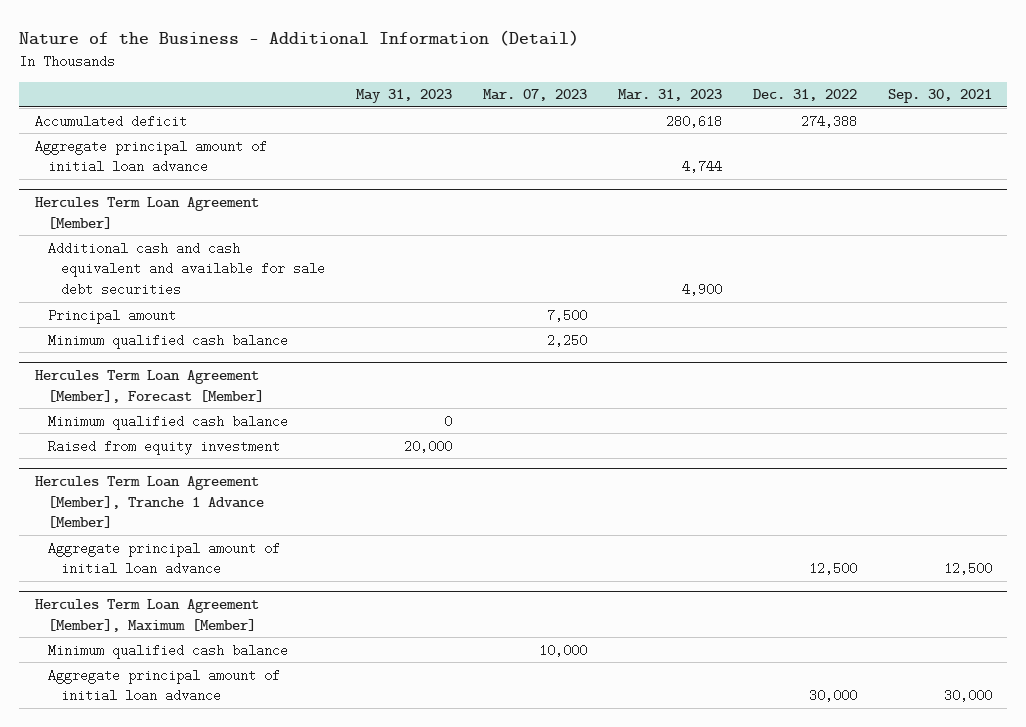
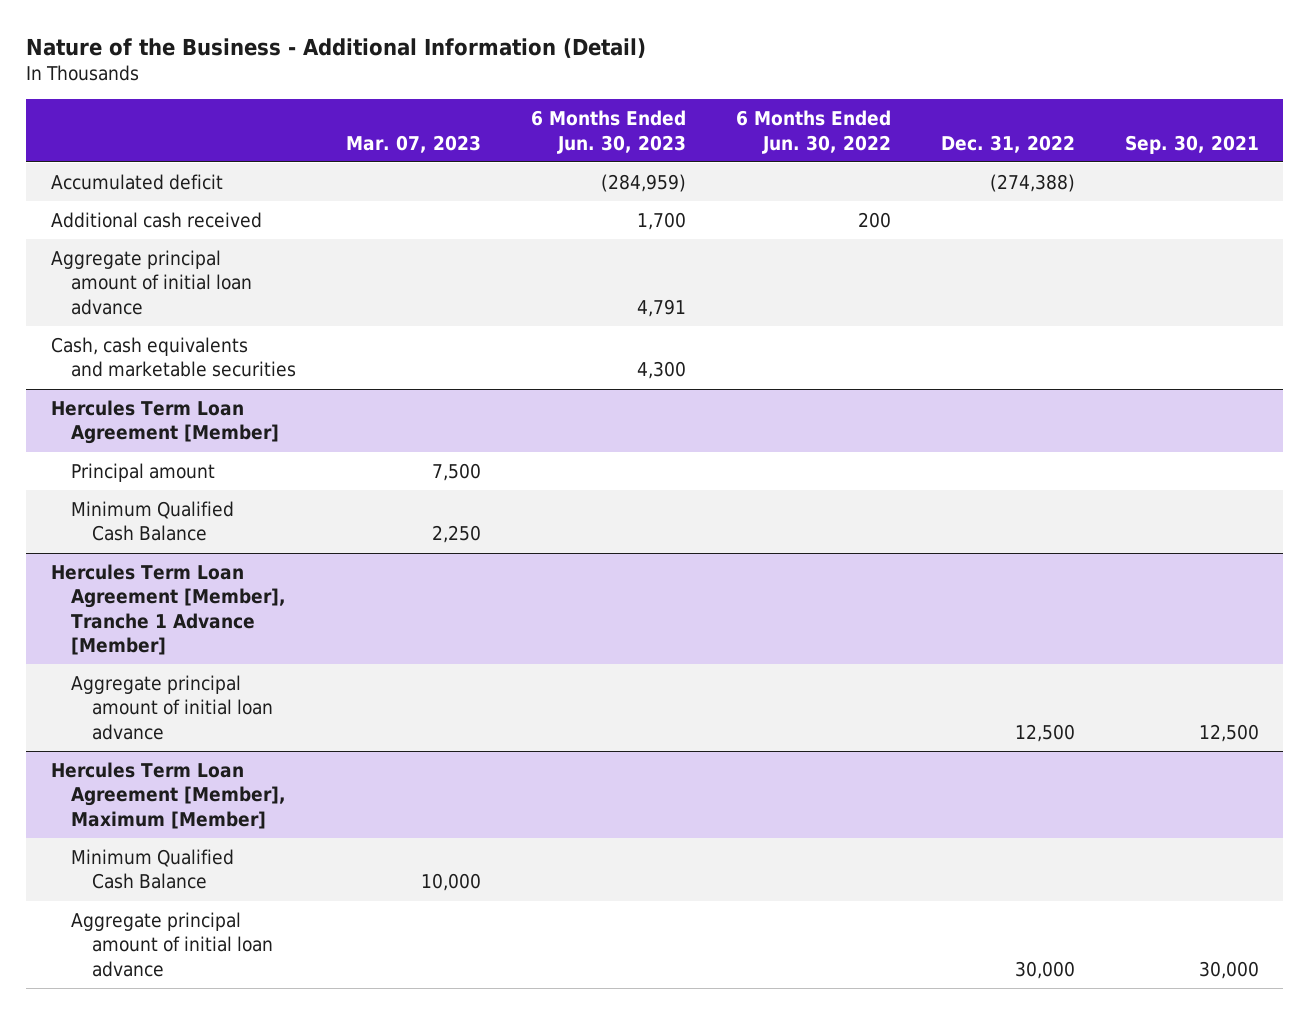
- | May 31, 2023 | Mar. 07, 2023 | Mar. 31, 2023 | Dec. 31, 2022 | Sep. 30, 2021
+ | Mar. 07, 2023 | 6 Months Ended Jun. 30, 2023 | 6 Months Ended Jun. 30, 2022 | Dec. 31, 2022 | Sep. 30, 2021
- Accumulated deficit | | | 280,618 | 274,388 |
+ Accumulated deficit | | (284,959) | | (274,388) |
+ Additional cash received | | 1,700 | 200 | |
+ Cash, cash equivalents and marketable securities | | 4,300 | | |
@ Hercules Term Loan Agreement [Member]
- Additional cash and cash equivalent and available for sale debt securities | | | 4,900 | |
- Minimum qualified cash balance | | 2,250 | | |
- Hercules Term Loan Agreement [Member], Forecast [Member]
- Minimum qualified cash balance | 0 | | | |
- Raised from equity investment | 20,000 | | | |
@ Hercules Term Loan Agreement [Member]
+ Minimum Qualified Cash Balance | 2,250 | | | |
@ Hercules Term Loan Agreement [Member], Maximum [Member]
- Minimum qualified cash balance | | 10,000 | | |
+ Minimum Qualified Cash Balance | 10,000 | | | |

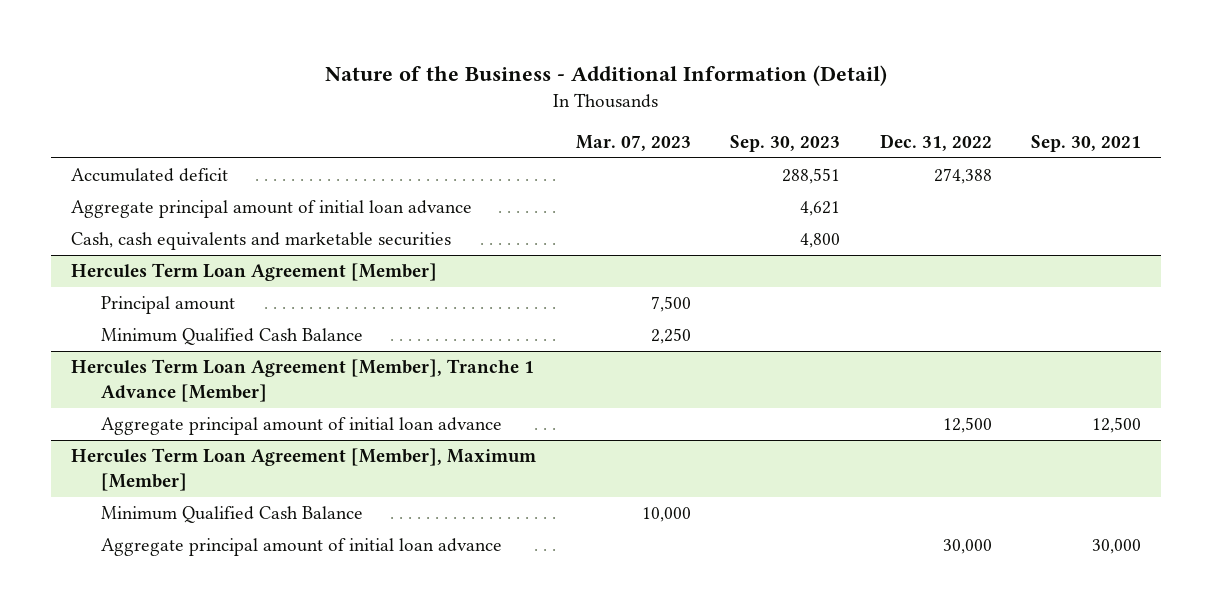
- | Mar. 07, 2023 | 6 Months Ended Jun. 30, 2023 | 6 Months Ended Jun. 30, 2022 | Dec. 31, 2022 | Sep. 30, 2021
+ | Mar. 07, 2023 | Sep. 30, 2023 | Dec. 31, 2022 | Sep. 30, 2021
- Accumulated deficit | | (284,959) | | (274,388) |
- Additional cash received | | 1,700 | 200 | |
+ Accumulated deficit | | 288,551 | 274,388 |

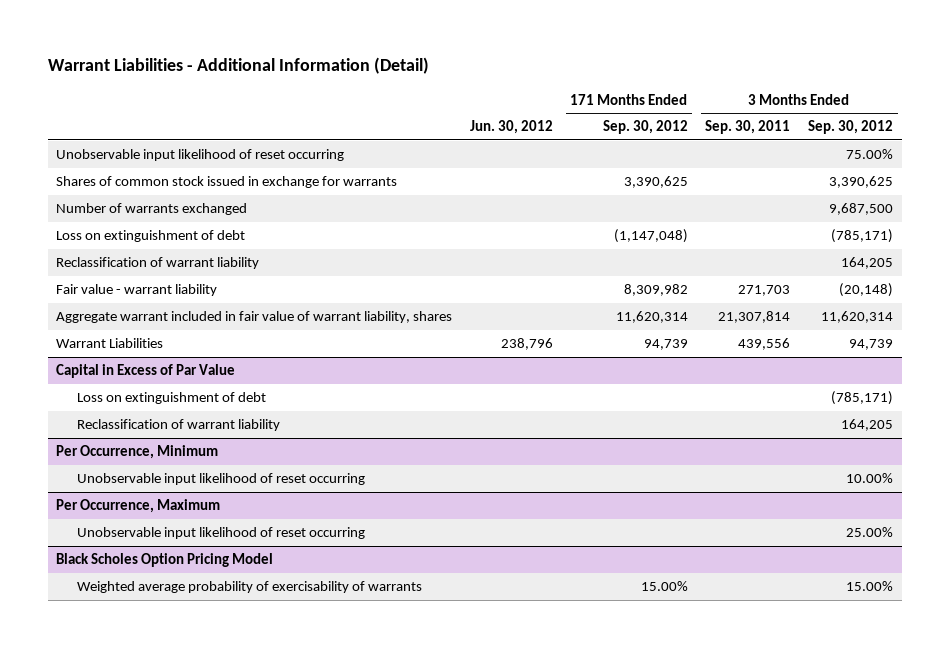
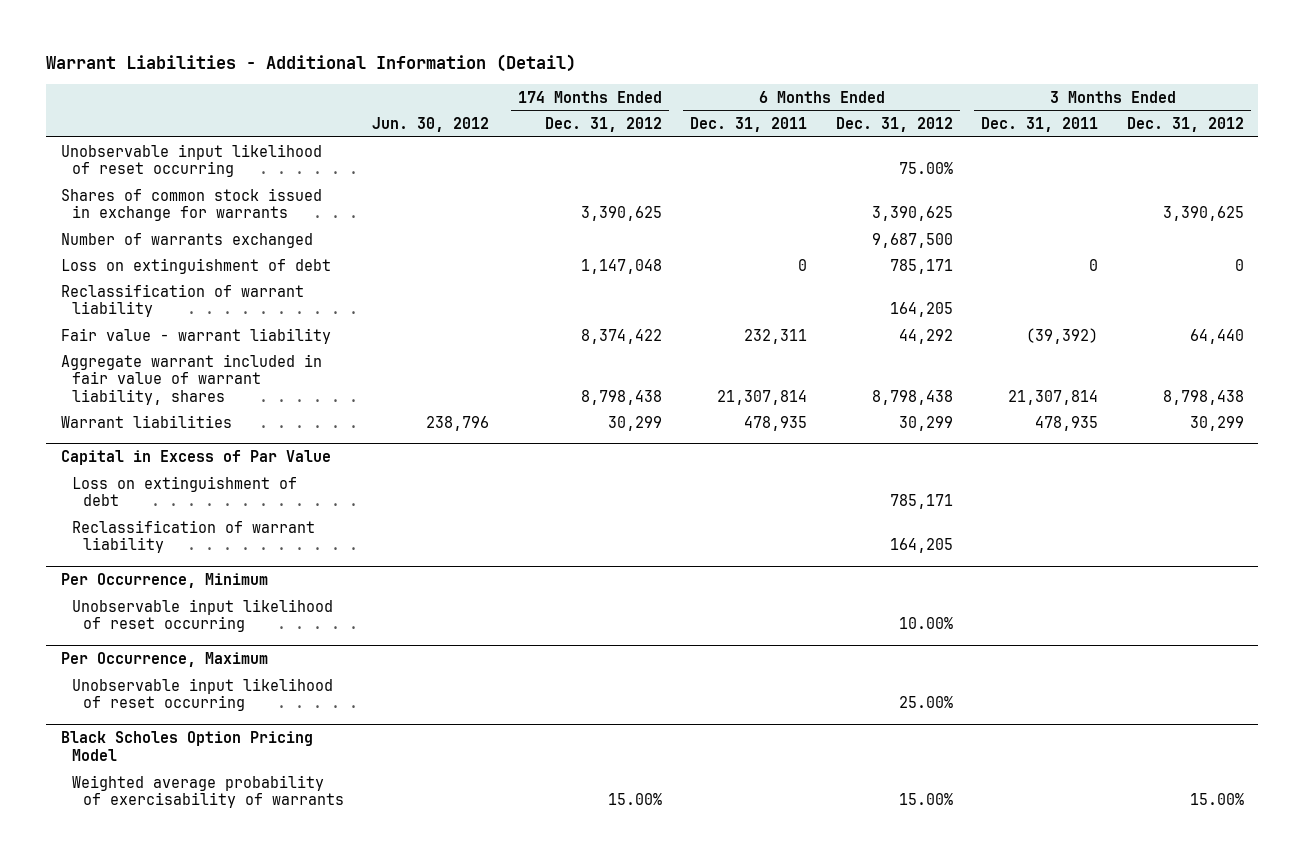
- | Jun. 30, 2012 | 171 Months Ended Sep. 30, 2012 | 3 Months Ended Sep. 30, 2011 | 3 Months Ended Sep. 30, 2012
+ | Jun. 30, 2012 | 174 Months Ended Dec. 31, 2012 | 6 Months Ended Dec. 31, 2011 | 6 Months Ended Dec. 31, 2012 | 3 Months Ended Dec. 31, 2011 | 3 Months Ended Dec. 31, 2012
- Warrant Liabilities | 238,796 | 94,739 | 439,556 | 94,739
+ Warrant liabilities | 238,796 | 30,299 | 478,935 | 30,299 | 478,935 | 30,299

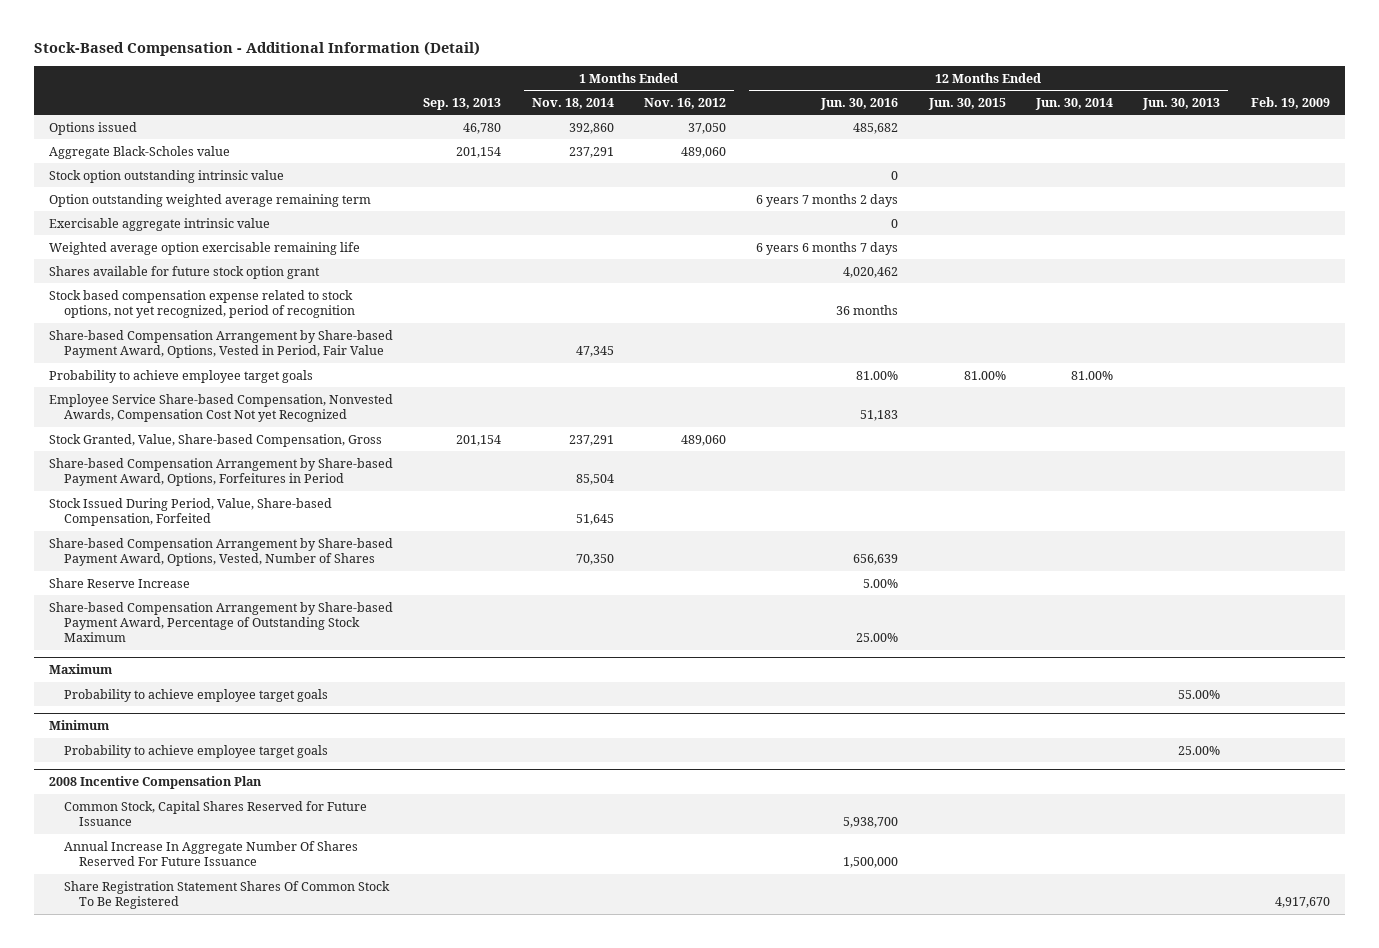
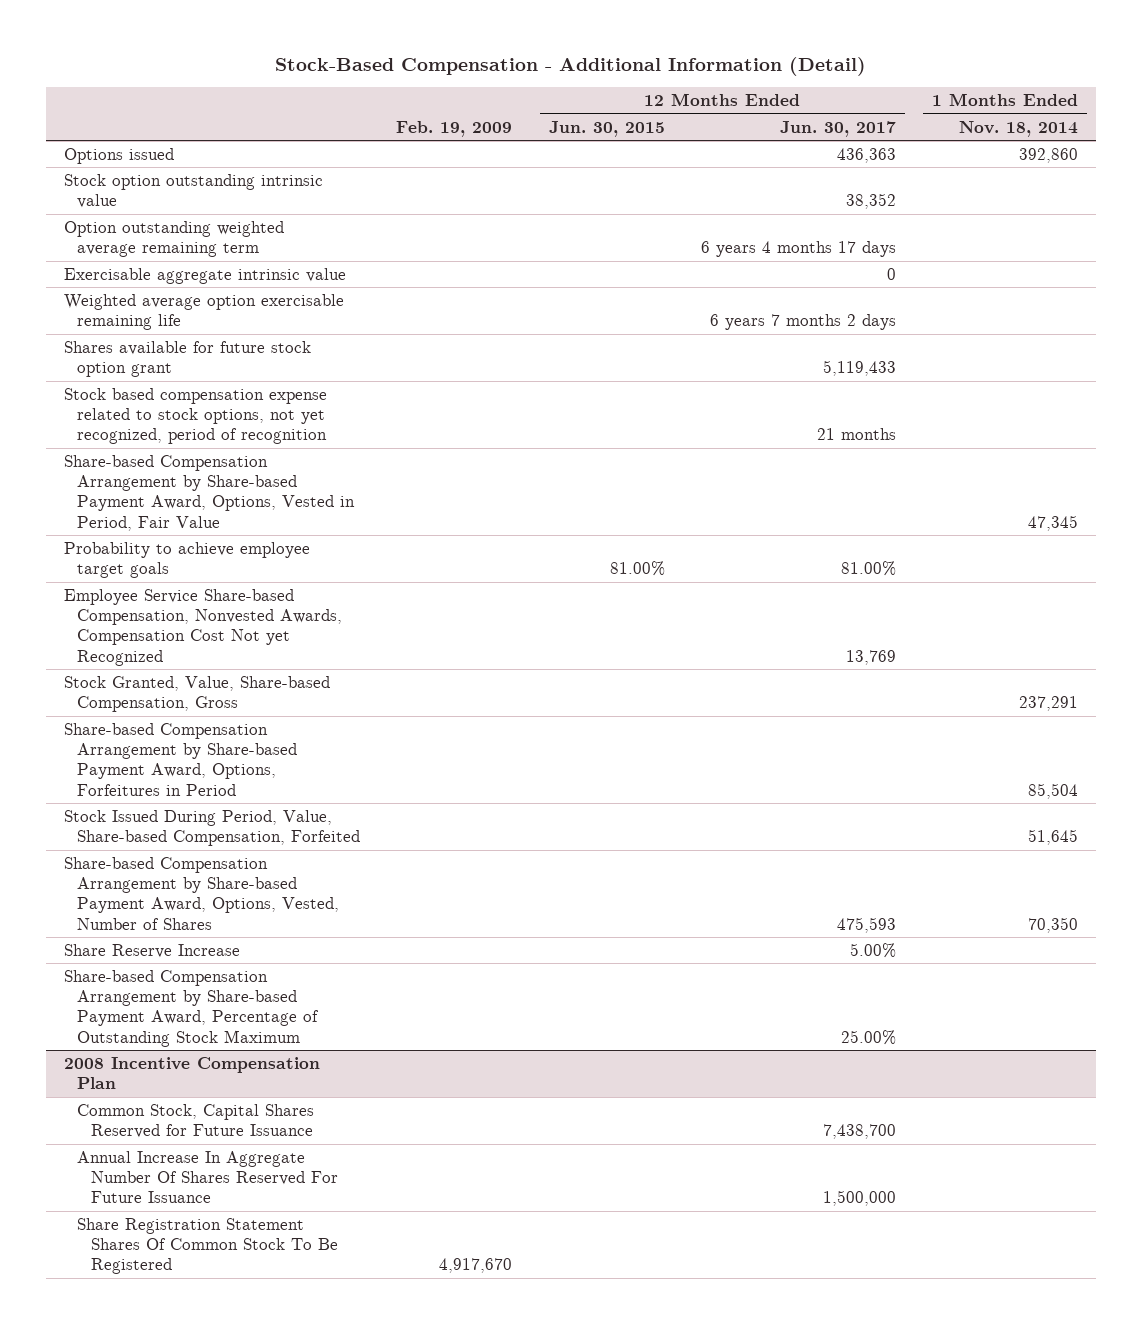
- | Sep. 13, 2013 | 1 Months Ended Nov. 18, 2014 | 1 Months Ended Nov. 16, 2012 | 12 Months Ended Jun. 30, 2016 | 12 Months Ended Jun. 30, 2015 | 12 Months Ended Jun. 30, 2014 | 12 Months Ended Jun. 30, 2013 | Feb. 19, 2009
+ | Feb. 19, 2009 | 12 Months Ended Jun. 30, 2015 | 12 Months Ended Jun. 30, 2017 | 1 Months Ended Nov. 18, 2014
- Aggregate Black-Scholes value | 201,154 | 237,291 | 489,060 | | | | |
- Maximum
- Probability to achieve employee target goals | | | | | | | 55.00% |
- Minimum
- Probability to achieve employee target goals | | | | | | | 25.00% |

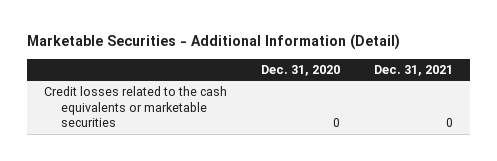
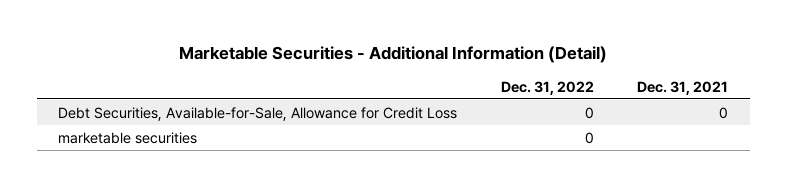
- | Dec. 31, 2020 | Dec. 31, 2021
+ | Dec. 31, 2022 | Dec. 31, 2021
- Credit losses related to the cash equivalents or marketable securities | 0 | 0
+ Debt Securities, Available-for-Sale, Allowance for Credit Loss | 0 | 0
+ marketable securities | 0 |

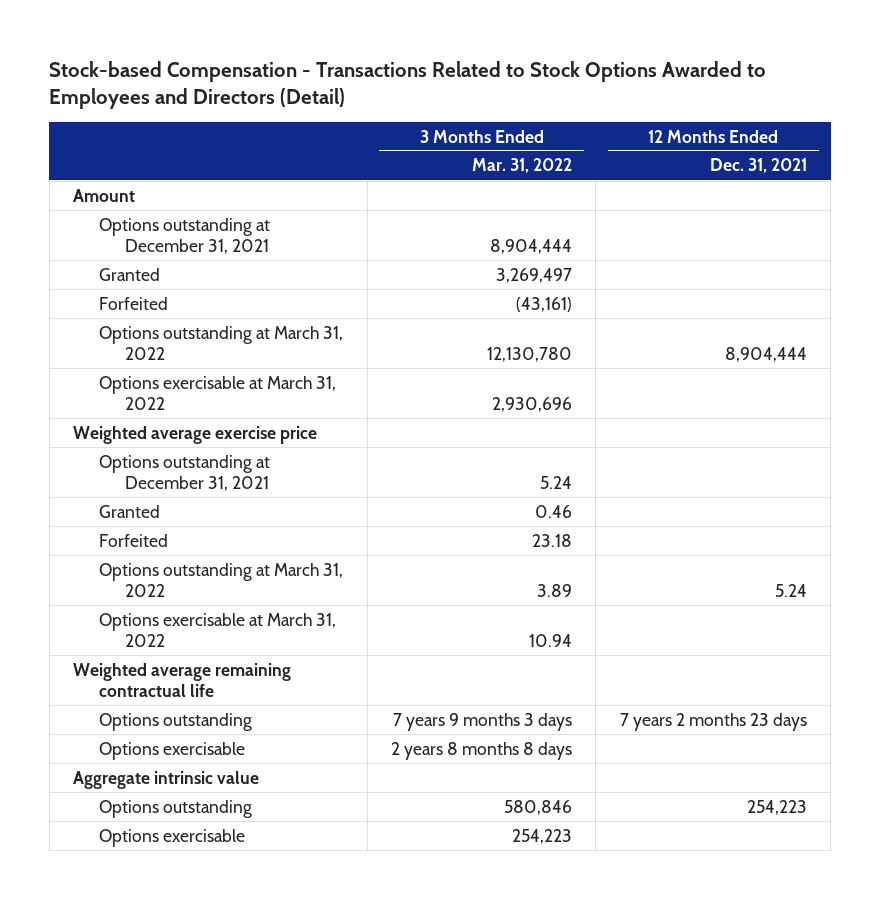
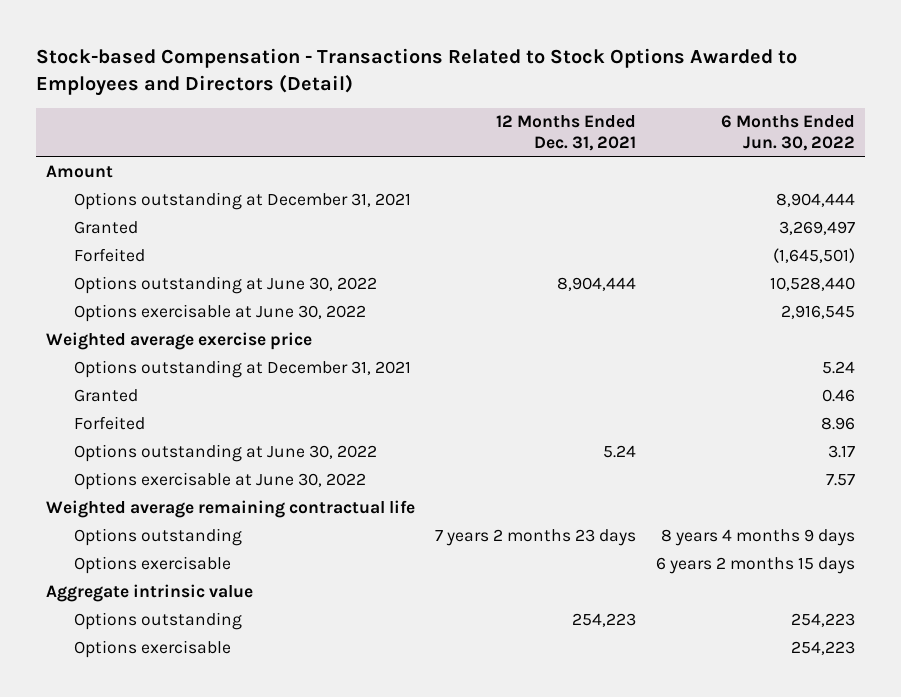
- | 3 Months Ended Mar. 31, 2022 | 12 Months Ended Dec. 31, 2021
+ | 12 Months Ended Dec. 31, 2021 | 6 Months Ended Jun. 30, 2022
- Options outstanding at March 31, 2022 | 12,130,780 | 8,904,444
- Options exercisable at March 31, 2022 | 2,930,696 |
+ Options outstanding at June 30, 2022 | 8,904,444 | 10,528,440
+ Options exercisable at June 30, 2022 | | 2,916,545
- Options outstanding at March 31, 2022 | 3.89 | 5.24
- Options exercisable at March 31, 2022 | 10.94 |
+ Options outstanding at June 30, 2022 | 5.24 | 3.17
+ Options exercisable at June 30, 2022 | | 7.57

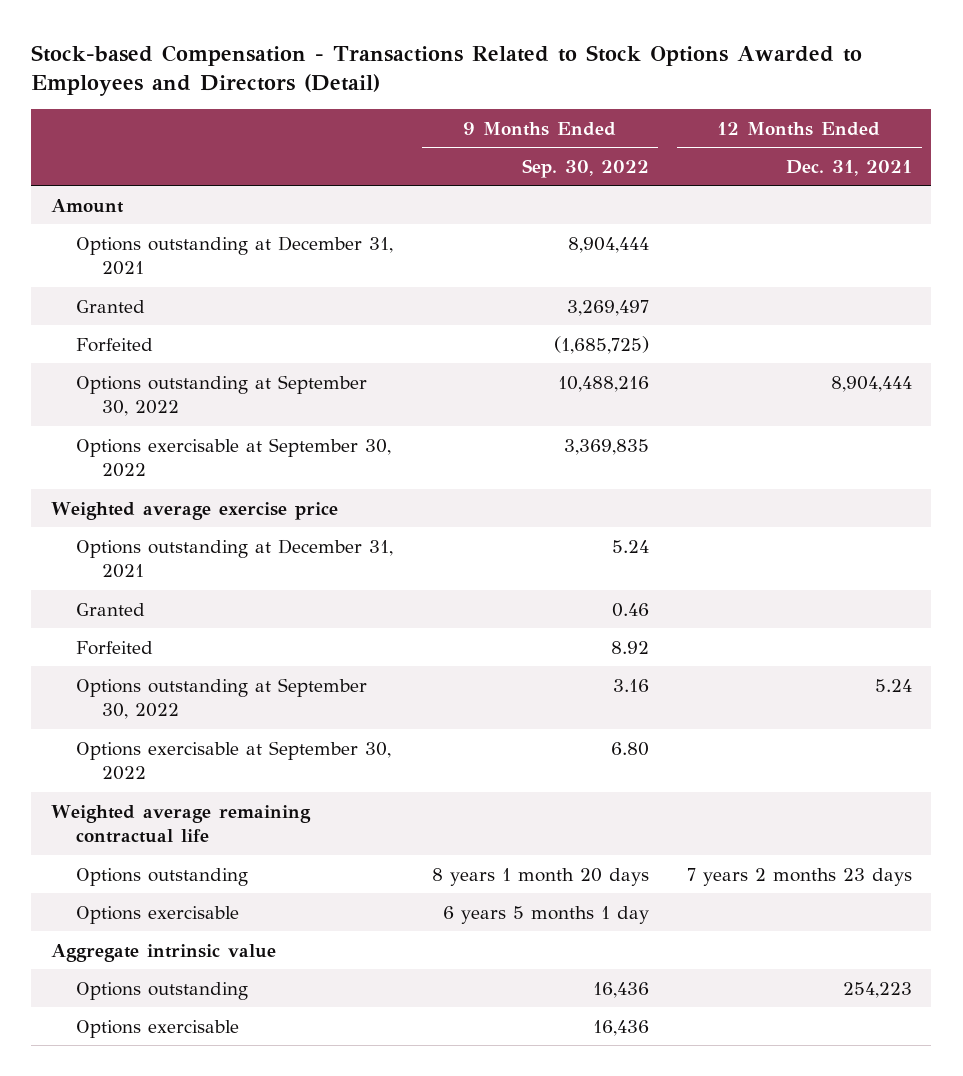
- | 12 Months Ended Dec. 31, 2021 | 6 Months Ended Jun. 30, 2022
+ | 9 Months Ended Sep. 30, 2022 | 12 Months Ended Dec. 31, 2021
- Options outstanding at June 30, 2022 | 8,904,444 | 10,528,440
- Options exercisable at June 30, 2022 | | 2,916,545
+ Options outstanding at September 30, 2022 | 10,488,216 | 8,904,444
+ Options exercisable at September 30, 2022 | 3,369,835 |
- Options outstanding at June 30, 2022 | 5.24 | 3.17
- Options exercisable at June 30, 2022 | | 7.57
+ Options outstanding at September 30, 2022 | 3.16 | 5.24
+ Options exercisable at September 30, 2022 | 6.80 |

